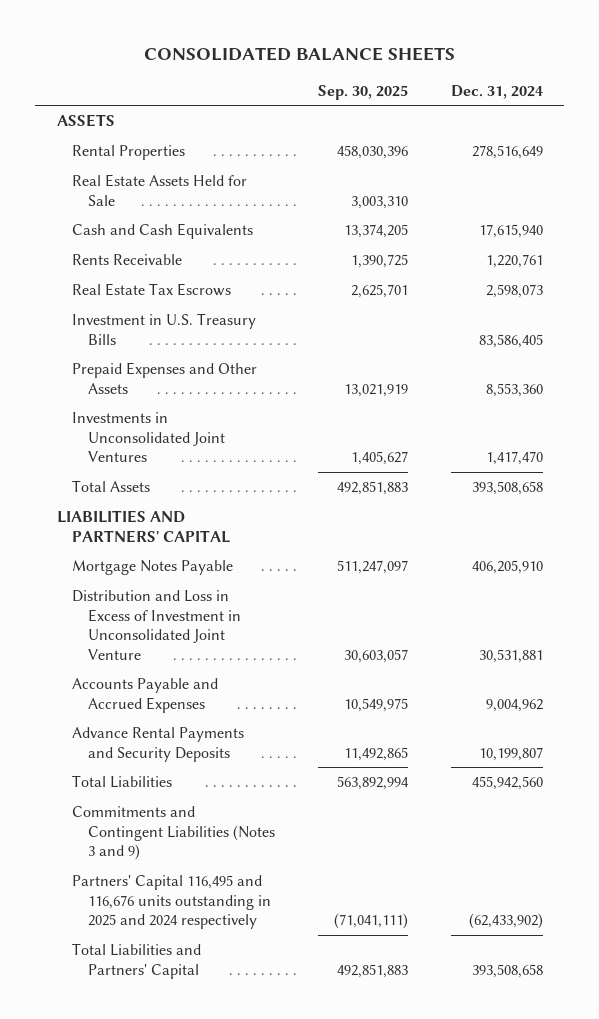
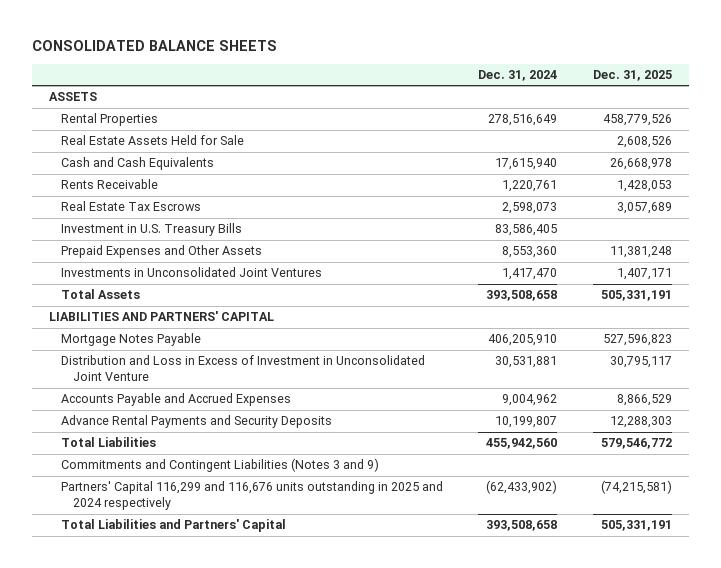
- | Sep. 30, 2025 | Dec. 31, 2024
+ | Dec. 31, 2024 | Dec. 31, 2025
- Partners' Capital 116,495 and 116,676 units outstanding in 2025 and 2024 respectively | (71,041,111) | (62,433,902)
+ Partners' Capital 116,299 and 116,676 units outstanding in 2025 and 2024 respectively | (62,433,902) | (74,215,581)

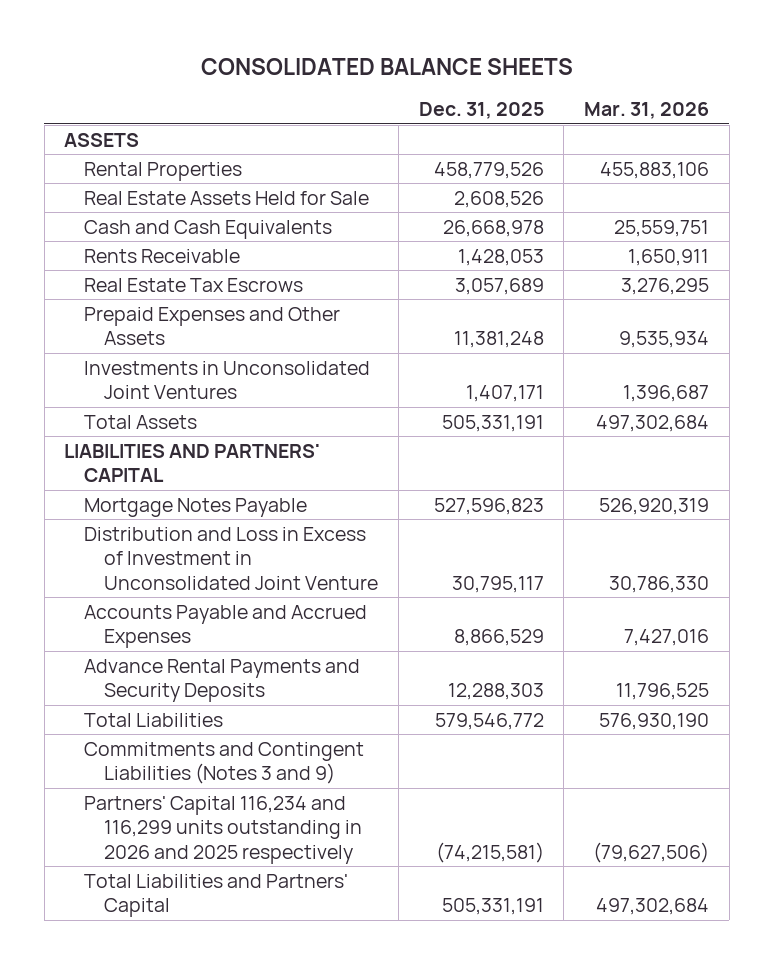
- | Dec. 31, 2024 | Dec. 31, 2025
+ | Dec. 31, 2025 | Mar. 31, 2026
- Investment in U.S. Treasury Bills | 83,586,405 |
- Partners' Capital 116,299 and 116,676 units outstanding in 2025 and 2024 respectively | (62,433,902) | (74,215,581)
+ Partners' Capital 116,234 and 116,299 units outstanding in 2026 and 2025 respectively | (74,215,581) | (79,627,506)

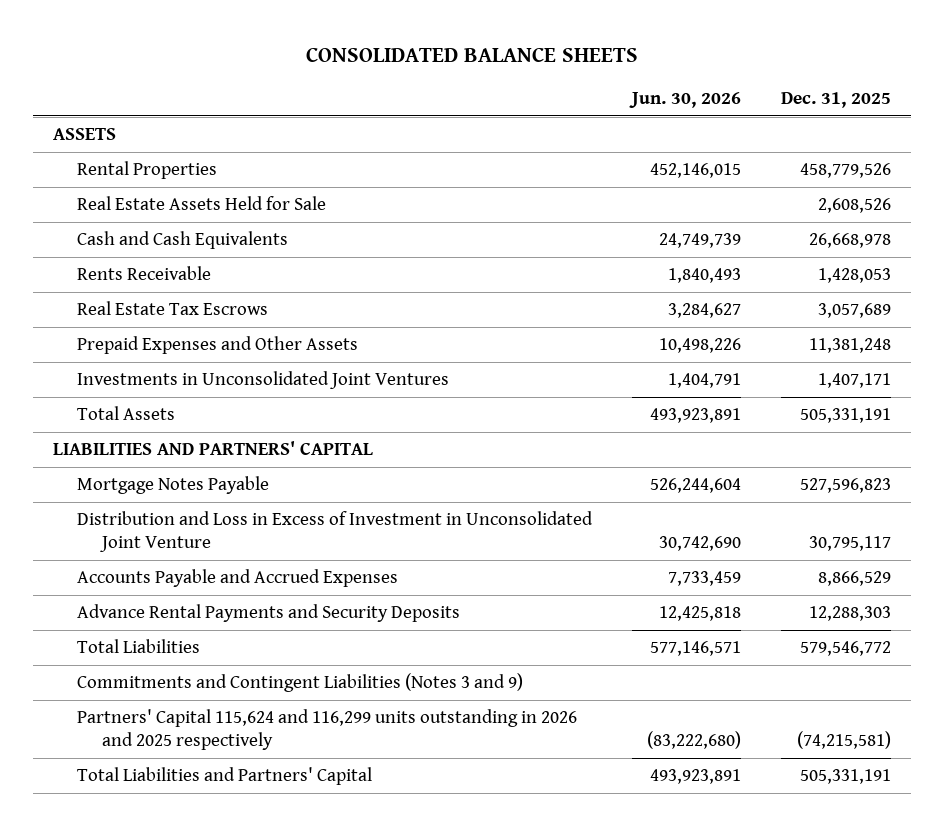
- | Dec. 31, 2025 | Mar. 31, 2026
+ | Jun. 30, 2026 | Dec. 31, 2025
- Partners' Capital 116,234 and 116,299 units outstanding in 2026 and 2025 respectively | (74,215,581) | (79,627,506)
+ Partners' Capital 115,624 and 116,299 units outstanding in 2026 and 2025 respectively | (83,222,680) | (74,215,581)

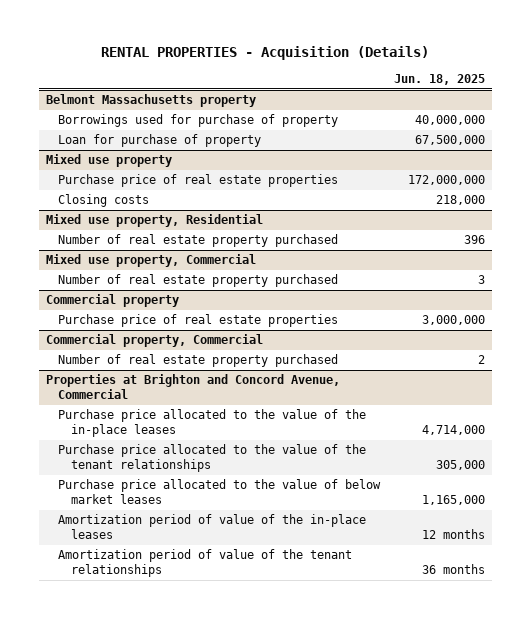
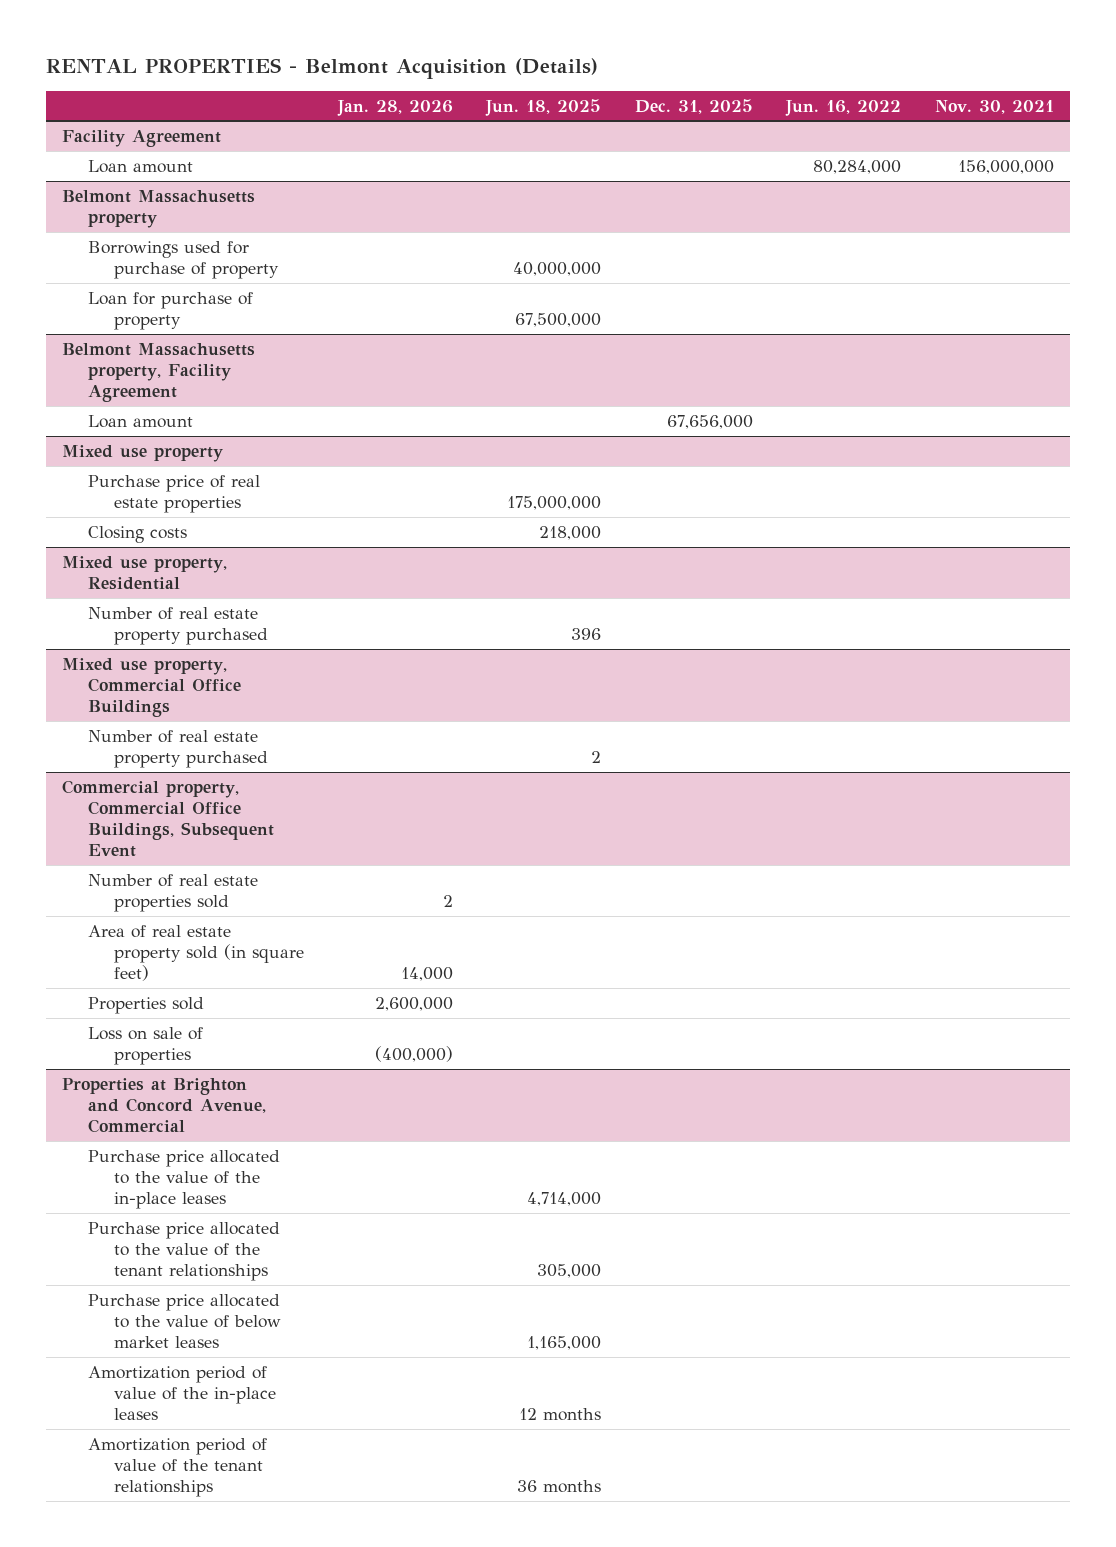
- RENTAL PROPERTIES - Acquisition (Details)
+ RENTAL PROPERTIES - Belmont Acquisition (Details)
- | Jun. 18, 2025
+ | Jan. 28, 2026 | Jun. 18, 2025 | Dec. 31, 2025 | Jun. 16, 2022 | Nov. 30, 2021
+ Facility Agreement
+ Loan amount | | | | 80,284,000 | 156,000,000
+ Belmont Massachusetts property, Facility Agreement
+ Loan amount | | | 67,656,000 | |
@ Mixed use property
- Purchase price of real estate properties | 172,000,000
+ Purchase price of real estate properties | | 175,000,000 | | |
- Mixed use property, Commercial
- Number of real estate property purchased | 3
- Commercial property
- Purchase price of real estate properties | 3,000,000
- Commercial property, Commercial
+ Mixed use property, Commercial Office Buildings
+ Commercial property, Commercial Office Buildings, Subsequent Event
+ Number of real estate properties sold | 2 | | | |
+ Area of real estate property sold (in square feet) | 14,000 | | | |
+ Properties sold | 2,600,000 | | | |
+ Loss on sale of properties | (400,000) | | | |

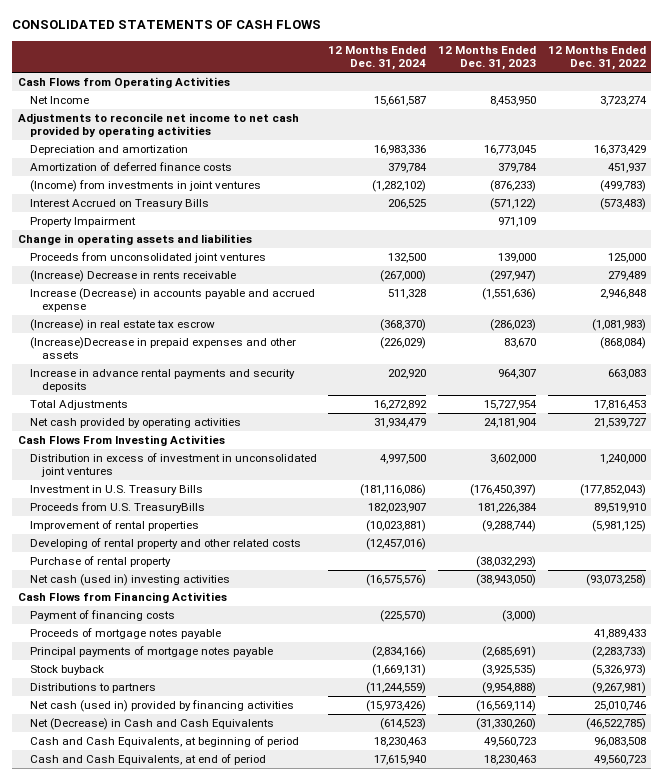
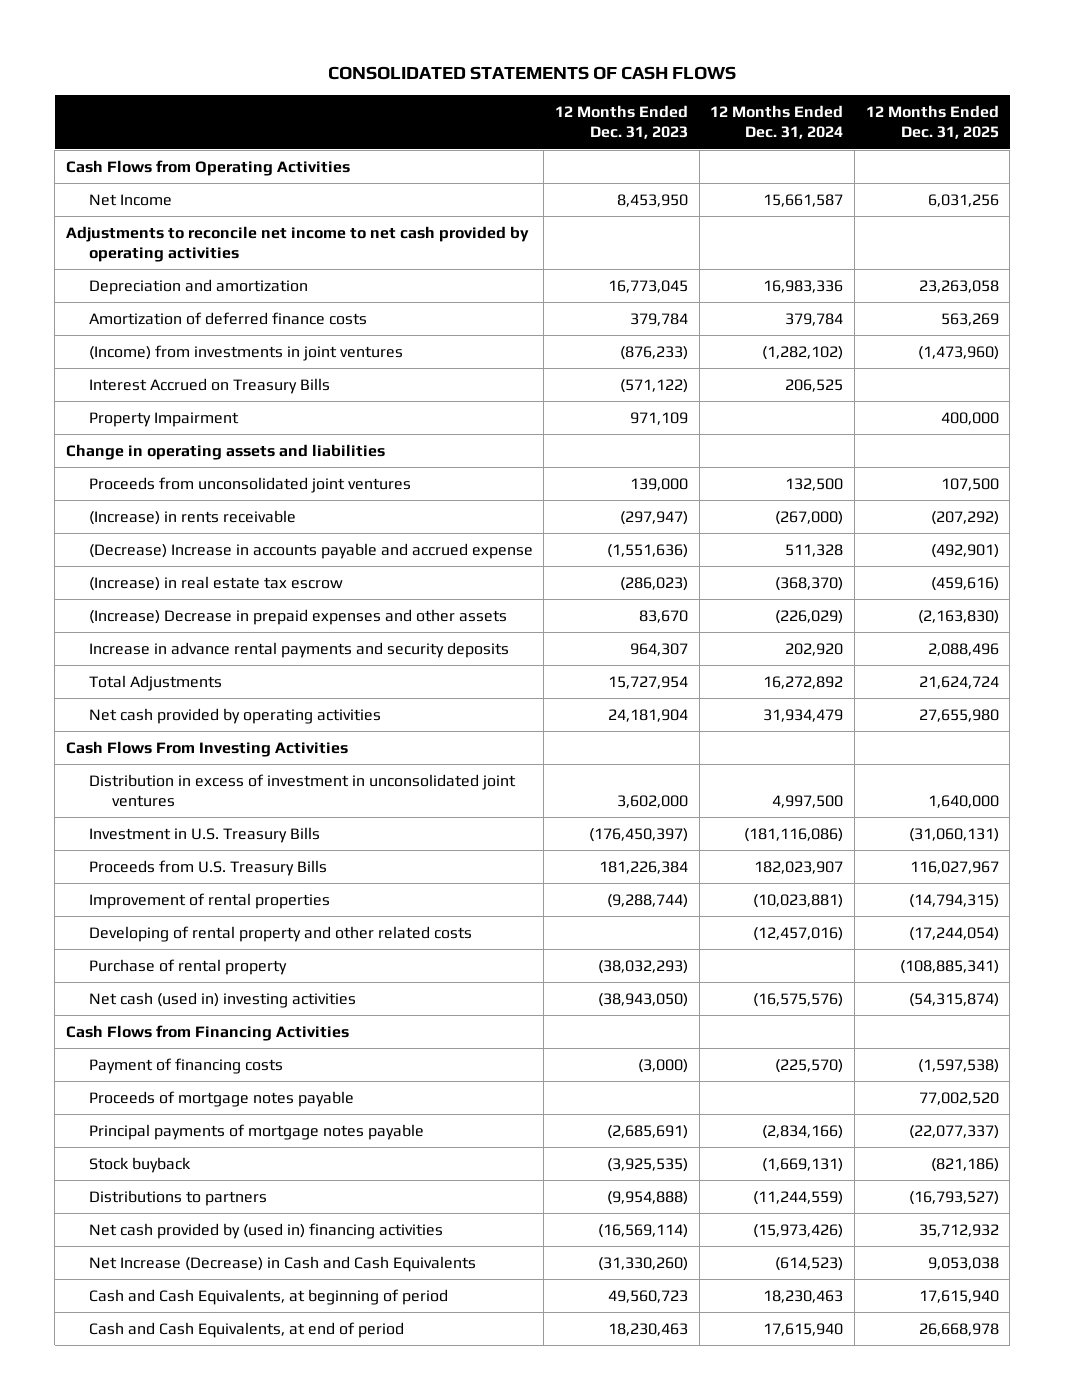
- | 12 Months Ended Dec. 31, 2024 | 12 Months Ended Dec. 31, 2023 | 12 Months Ended Dec. 31, 2022
+ | 12 Months Ended Dec. 31, 2023 | 12 Months Ended Dec. 31, 2024 | 12 Months Ended Dec. 31, 2025
- (Increase) Decrease in rents receivable | (267,000) | (297,947) | 279,489
- Increase (Decrease) in accounts payable and accrued expense | 511,328 | (1,551,636) | 2,946,848
+ (Increase) in rents receivable | (297,947) | (267,000) | (207,292)
+ (Decrease) Increase in accounts payable and accrued expense | (1,551,636) | 511,328 | (492,901)
- (Increase)Decrease in prepaid expenses and other assets | (226,029) | 83,670 | (868,084)
+ (Increase) Decrease in prepaid expenses and other assets | 83,670 | (226,029) | (2,163,830)
- Proceeds from U.S. TreasuryBills | 182,023,907 | 181,226,384 | 89,519,910
+ Proceeds from U.S. Treasury Bills | 181,226,384 | 182,023,907 | 116,027,967
- Net cash (used in) provided by financing activities | (15,973,426) | (16,569,114) | 25,010,746
- Net (Decrease) in Cash and Cash Equivalents | (614,523) | (31,330,260) | (46,522,785)
+ Net cash provided by (used in) financing activities | (16,569,114) | (15,973,426) | 35,712,932
+ Net Increase (Decrease) in Cash and Cash Equivalents | (31,330,260) | (614,523) | 9,053,038

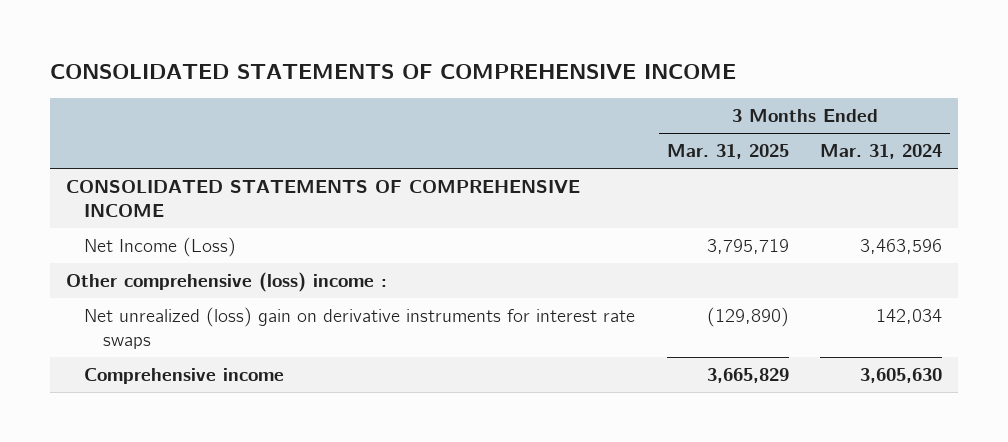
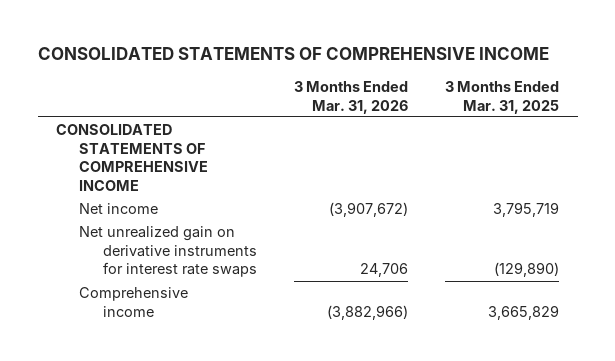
- | 3 Months Ended Mar. 31, 2025 | 3 Months Ended Mar. 31, 2024
+ | 3 Months Ended Mar. 31, 2026 | 3 Months Ended Mar. 31, 2025
- Net Income (Loss) | 3,795,719 | 3,463,596
- Other comprehensive (loss) income :
- Net unrealized (loss) gain on derivative instruments for interest rate swaps | (129,890) | 142,034
+ Net income | (3,907,672) | 3,795,719
+ Net unrealized gain on derivative instruments for interest rate swaps | 24,706 | (129,890)

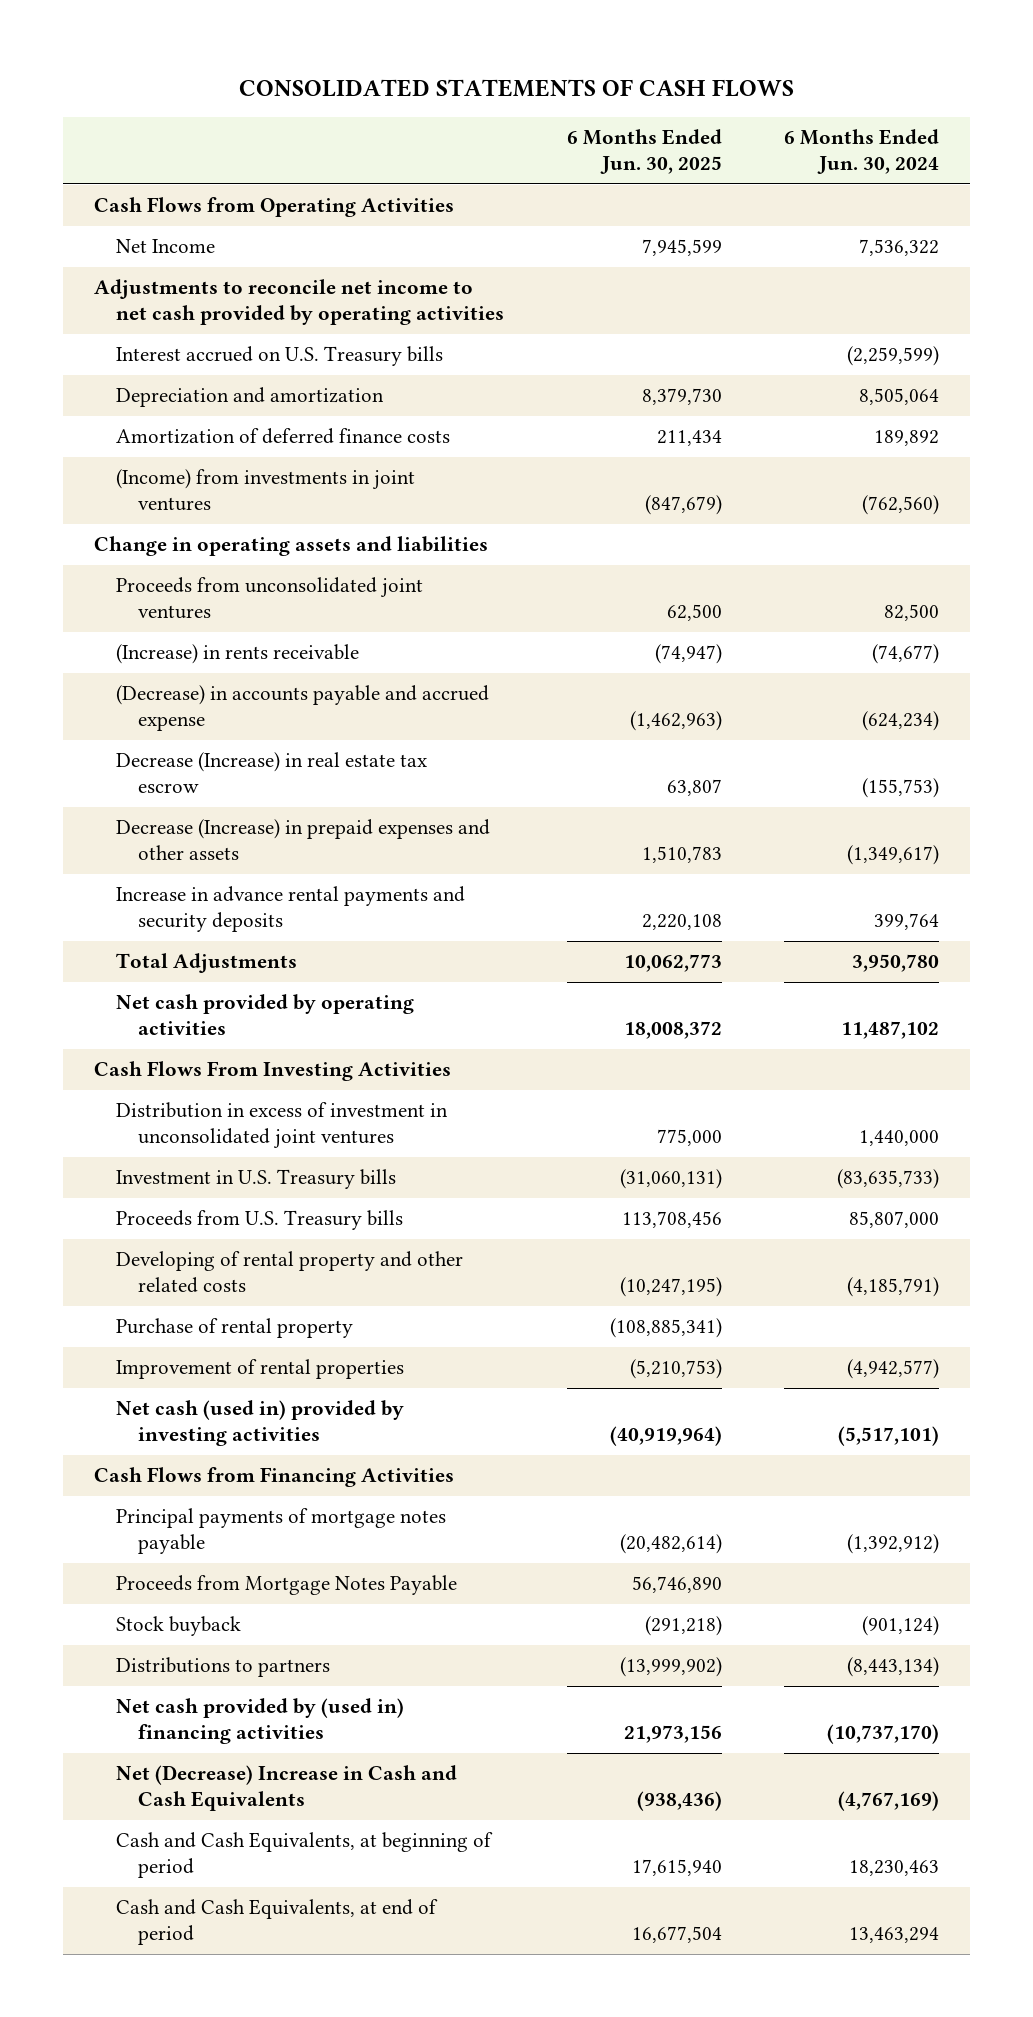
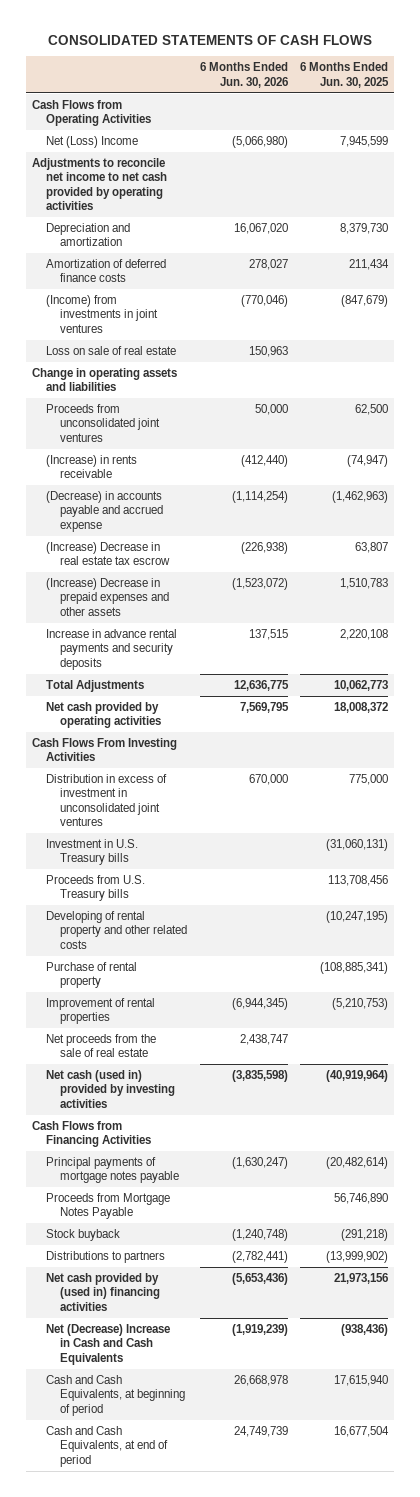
- | 6 Months Ended Jun. 30, 2025 | 6 Months Ended Jun. 30, 2024
+ | 6 Months Ended Jun. 30, 2026 | 6 Months Ended Jun. 30, 2025
- Net Income | 7,945,599 | 7,536,322
+ Net (Loss) Income | (5,066,980) | 7,945,599
- Interest accrued on U.S. Treasury bills | | (2,259,599)
+ Loss on sale of real estate | 150,963 |
- Decrease (Increase) in real estate tax escrow | 63,807 | (155,753)
- Decrease (Increase) in prepaid expenses and other assets | 1,510,783 | (1,349,617)
+ (Increase) Decrease in real estate tax escrow | (226,938) | 63,807
+ (Increase) Decrease in prepaid expenses and other assets | (1,523,072) | 1,510,783
+ Net proceeds from the sale of real estate | 2,438,747 |

